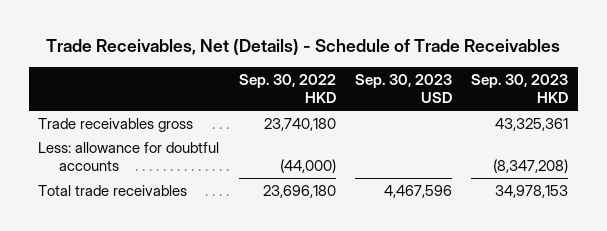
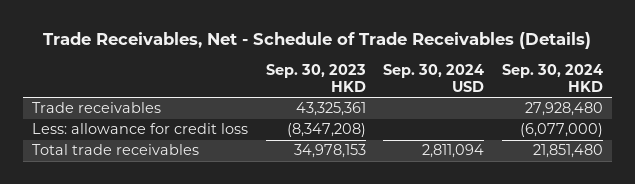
- Trade Receivables, Net (Details) - Schedule of Trade Receivables
+ Trade Receivables, Net - Schedule of Trade Receivables (Details)
- | Sep. 30, 2022 HKD | Sep. 30, 2023 USD | Sep. 30, 2023 HKD
+ | Sep. 30, 2023 HKD | Sep. 30, 2024 USD | Sep. 30, 2024 HKD
- Trade receivables gross | 23,740,180 | | 43,325,361
- Less: allowance for doubtful accounts | (44,000) | | (8,347,208)
+ Trade receivables | 43,325,361 | | 27,928,480
+ Less: allowance for credit loss | (8,347,208) | | (6,077,000)

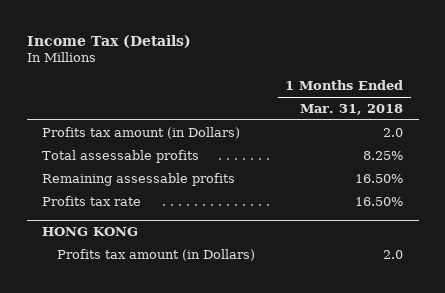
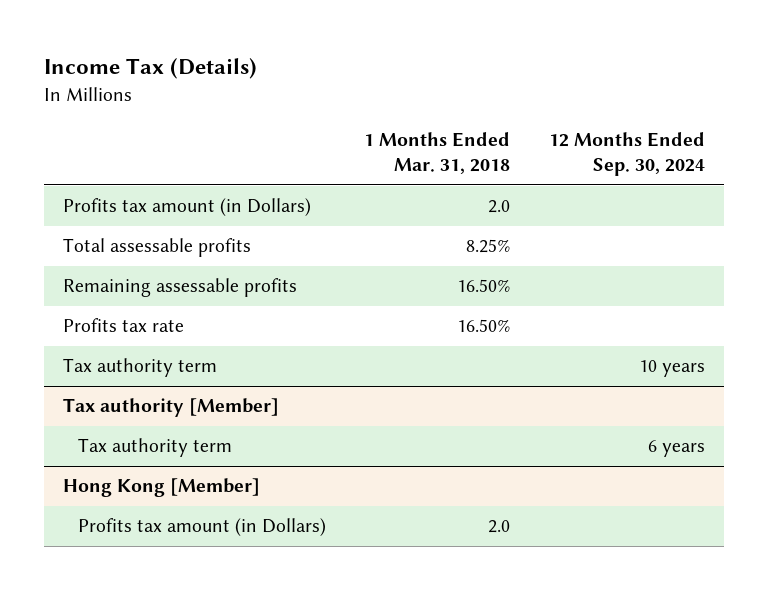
- | 1 Months Ended Mar. 31, 2018
+ | 1 Months Ended Mar. 31, 2018 | 12 Months Ended Sep. 30, 2024
- HONG KONG
+ Tax authority term | | 10 years
+ Tax authority [Member]
+ Tax authority term | | 6 years
+ Hong Kong [Member]

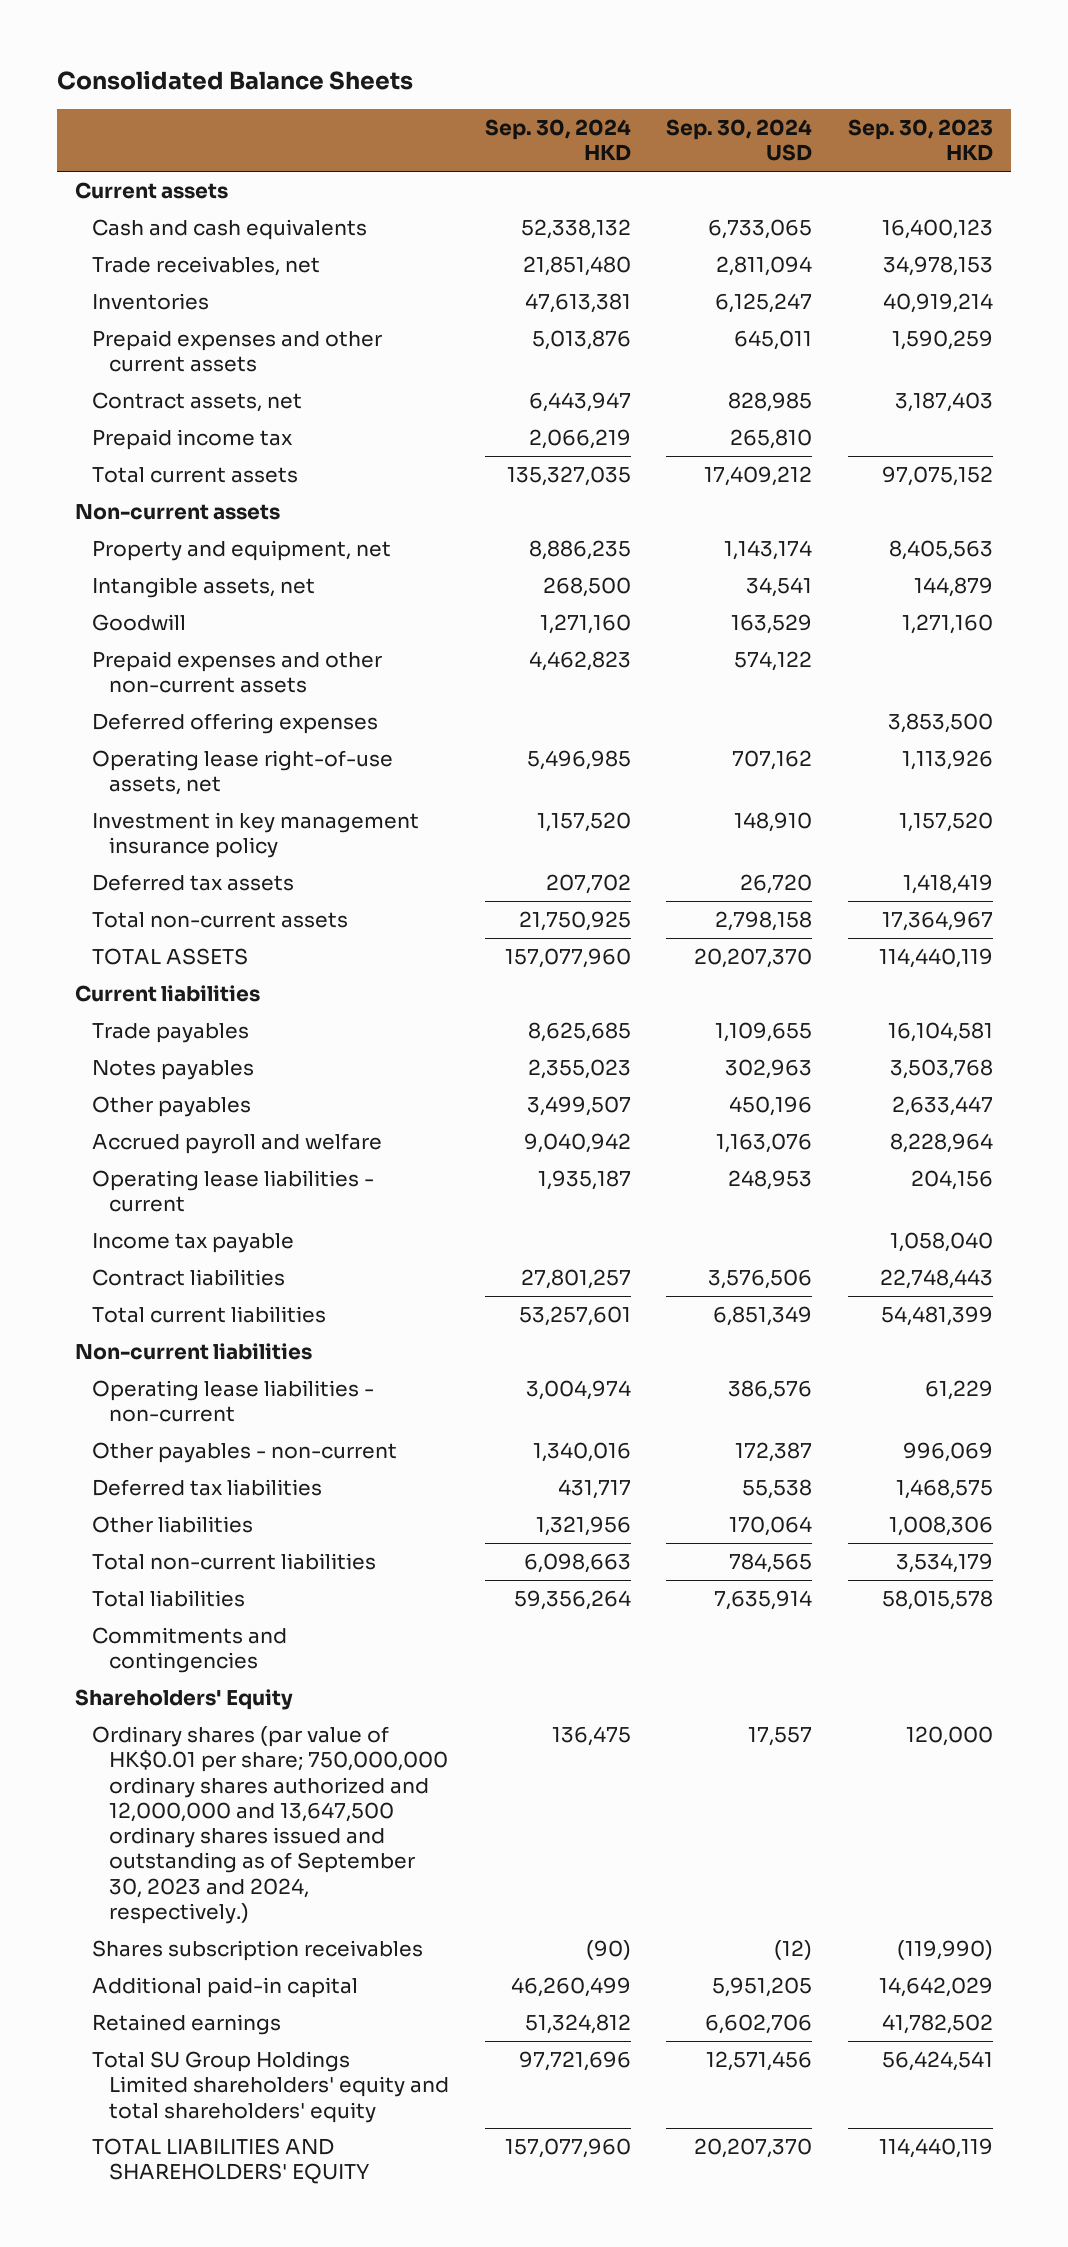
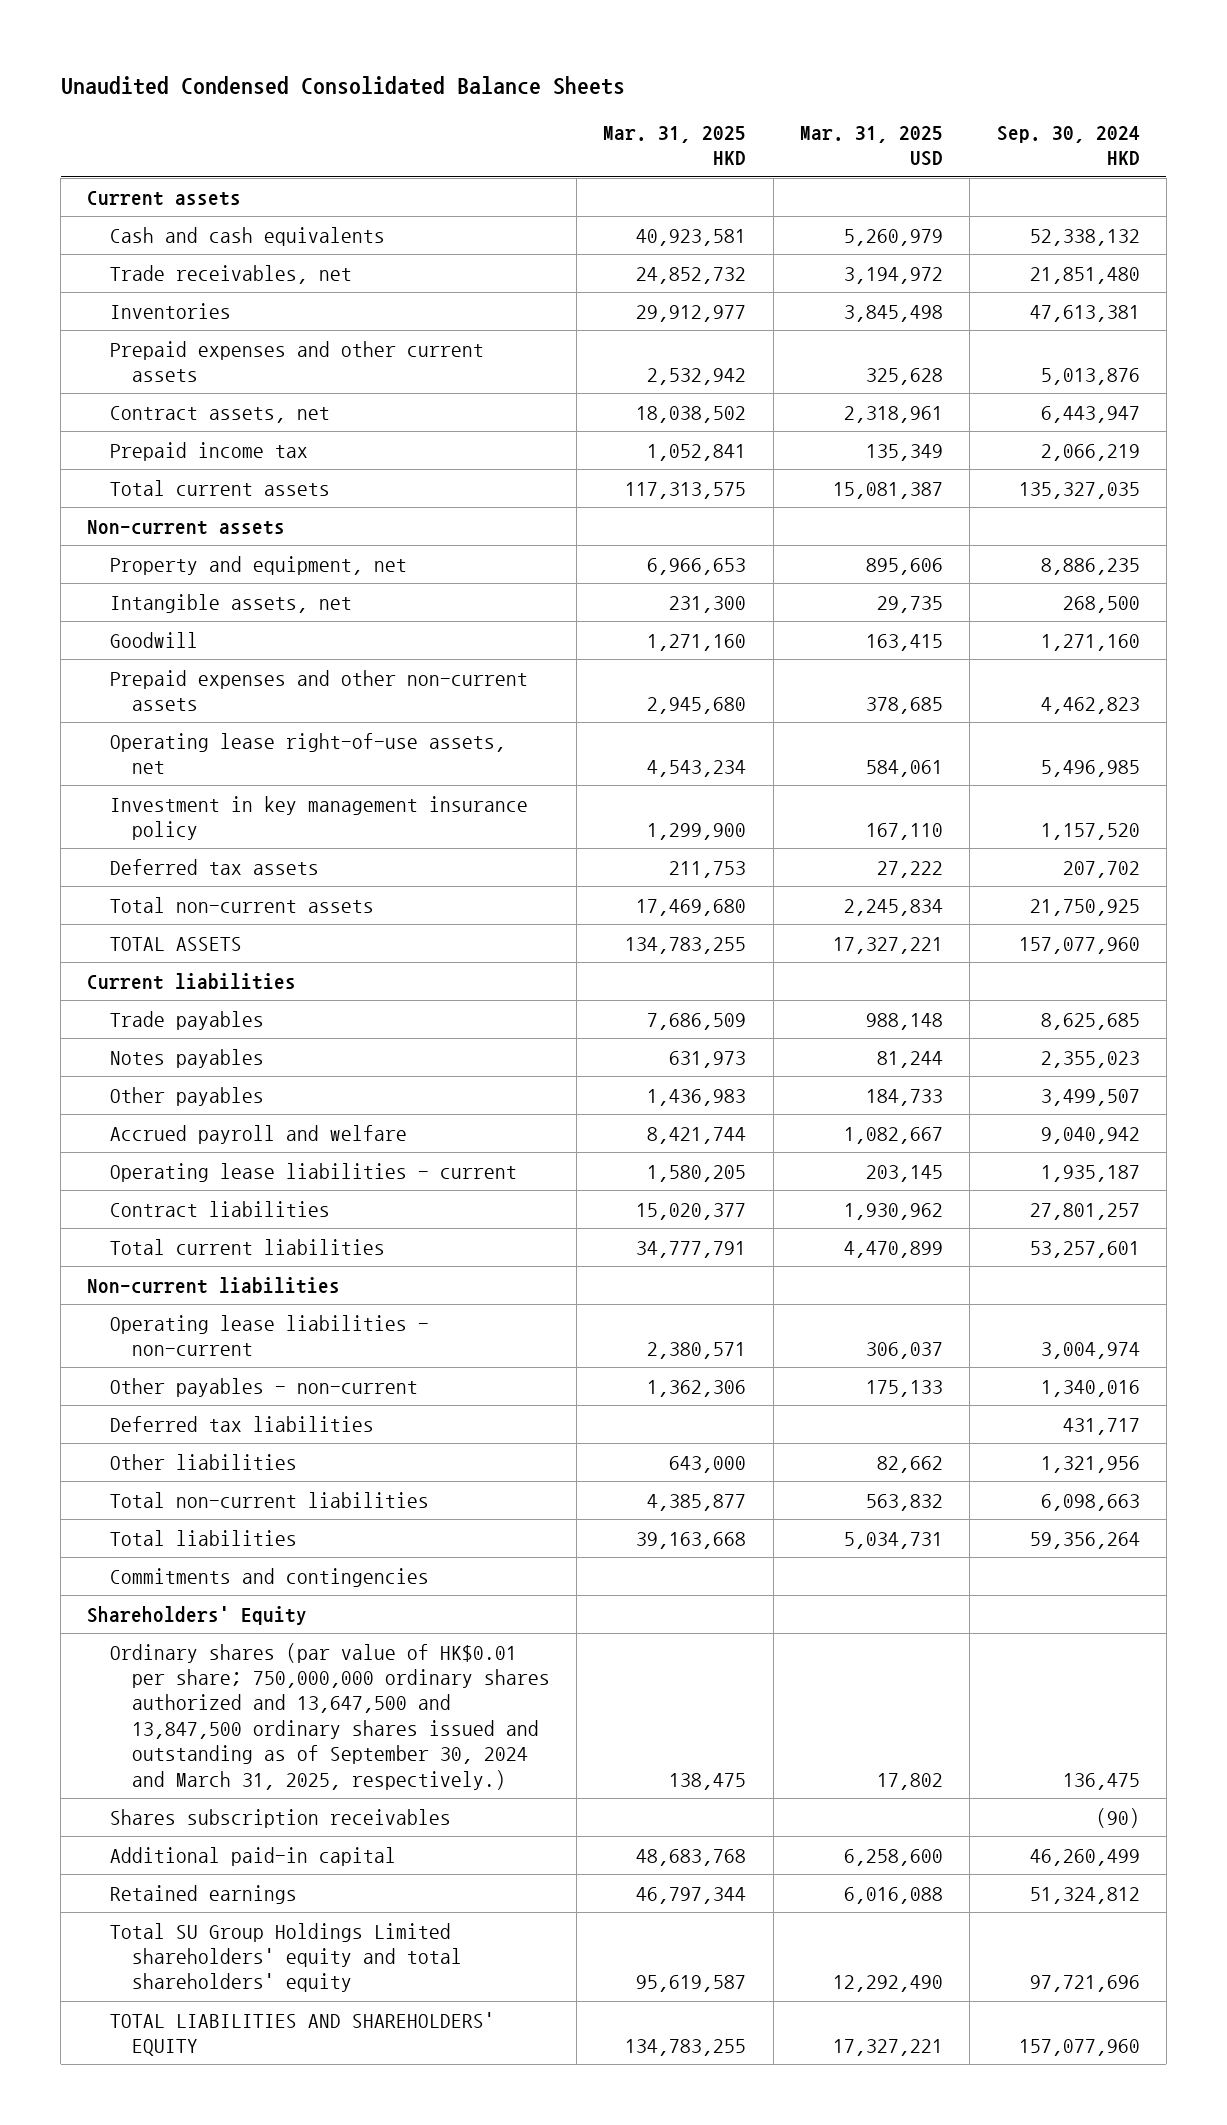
- Consolidated Balance Sheets
+ Unaudited Condensed Consolidated Balance Sheets
- | Sep. 30, 2024 HKD | Sep. 30, 2024 USD | Sep. 30, 2023 HKD
+ | Mar. 31, 2025 HKD | Mar. 31, 2025 USD | Sep. 30, 2024 HKD
- Deferred offering expenses | | | 3,853,500
- Income tax payable | | | 1,058,040
- Ordinary shares (par value of HK$0.01 per share; 750,000,000 ordinary shares authorized and 12,000,000 and 13,647,500 ordinary shares issued and outstanding as of September 30, 2023 and 2024, respectively.) | 136,475 | 17,557 | 120,000
+ Ordinary shares (par value of HK$0.01 per share; 750,000,000 ordinary shares authorized and 13,647,500 and 13,847,500 ordinary shares issued and outstanding as of September 30, 2024 and March 31, 2025, respectively.) | 138,475 | 17,802 | 136,475

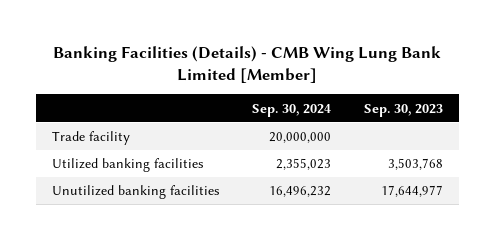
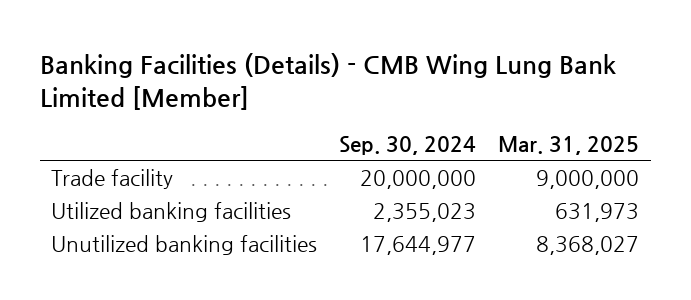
- | Sep. 30, 2024 | Sep. 30, 2023
+ | Sep. 30, 2024 | Mar. 31, 2025
- Unutilized banking facilities | 16,496,232 | 17,644,977
+ Unutilized banking facilities | 17,644,977 | 8,368,027

